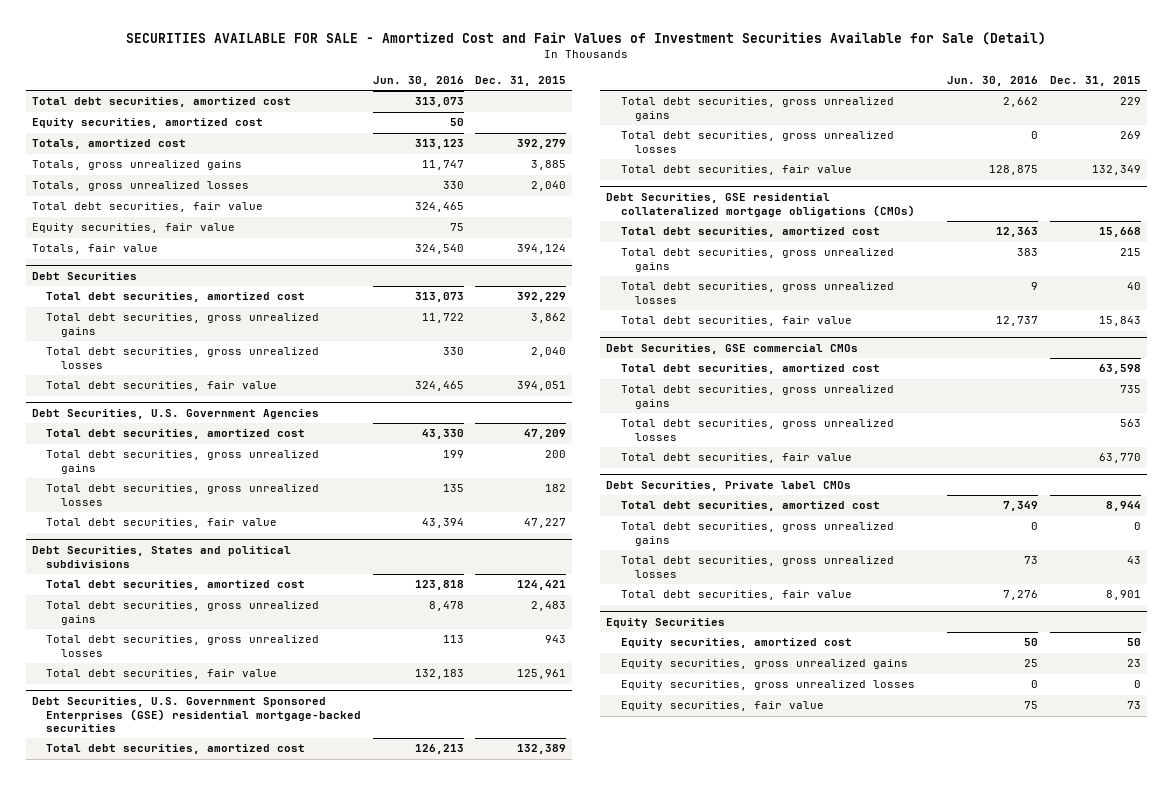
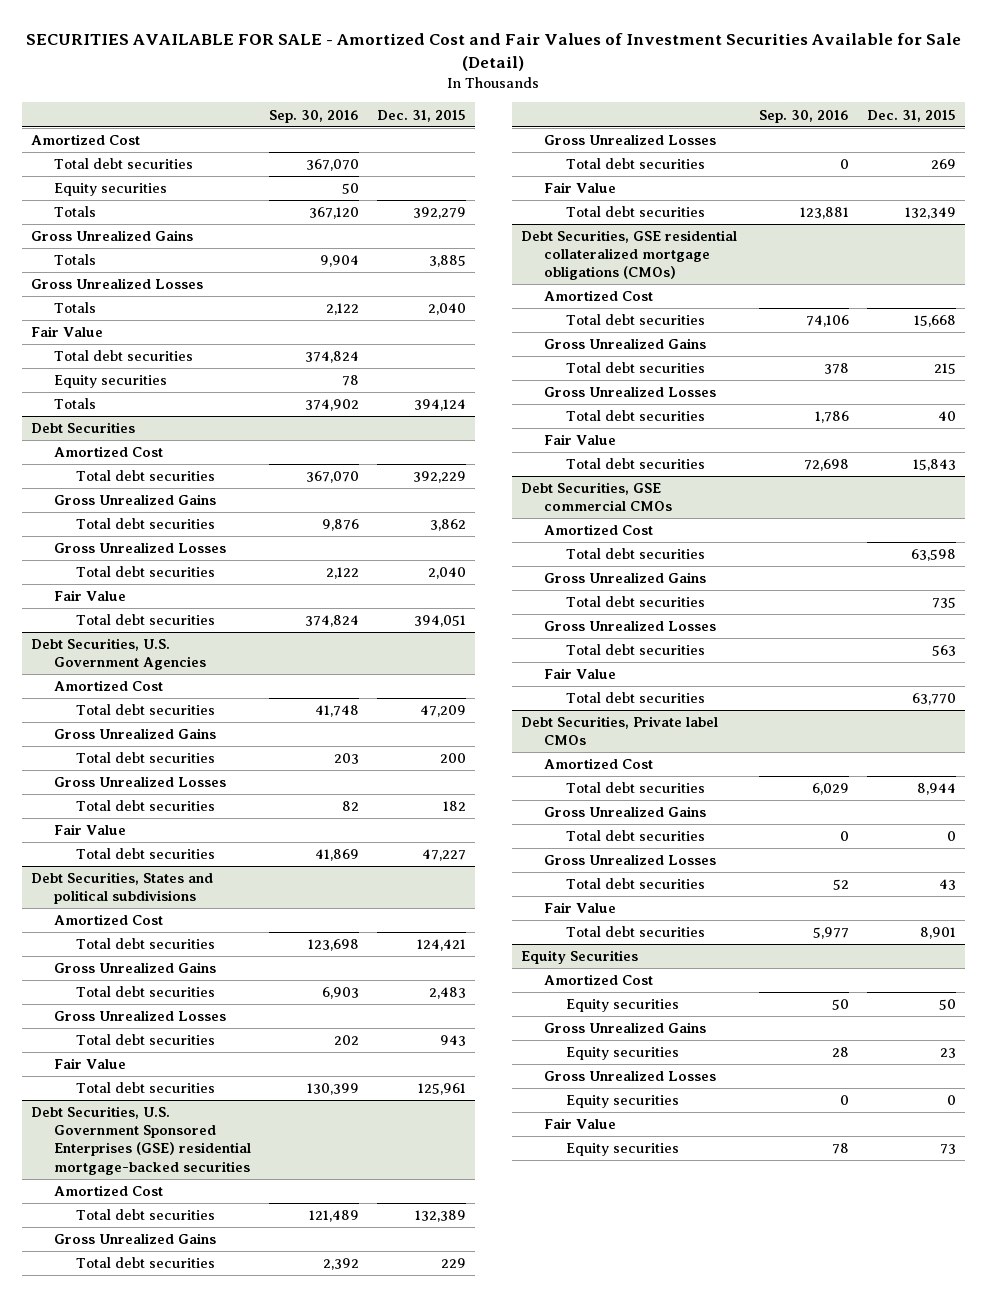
- | Jun. 30, 2016 | Dec. 31, 2015
+ | Sep. 30, 2016 | Dec. 31, 2015
- Total debt securities, amortized cost | 313,073 |
- Equity securities, amortized cost | 50 |
- Totals, amortized cost | 313,123 | 392,279
- Totals, gross unrealized gains | 11,747 | 3,885
- Totals, gross unrealized losses | 330 | 2,040
- Total debt securities, fair value | 324,465 |
- Equity securities, fair value | 75 |
- Totals, fair value | 324,540 | 394,124
+ Amortized Cost
+ Total debt securities | 367,070 |
+ Equity securities | 50 |
+ Totals | 367,120 | 392,279
+ Gross Unrealized Gains
+ Totals | 9,904 | 3,885
+ Gross Unrealized Losses
+ Totals | 2,122 | 2,040
+ Fair Value
+ Total debt securities | 374,824 |
+ Equity securities | 78 |
+ Totals | 374,902 | 394,124
@ Debt Securities
- Total debt securities, amortized cost | 313,073 | 392,229
- Total debt securities, gross unrealized gains | 11,722 | 3,862
- Total debt securities, gross unrealized losses | 330 | 2,040
- Total debt securities, fair value | 324,465 | 394,051
+ Amortized Cost
+ Total debt securities | 367,070 | 392,229
+ Gross Unrealized Gains
+ Total debt securities | 9,876 | 3,862
+ Gross Unrealized Losses
+ Total debt securities | 2,122 | 2,040
+ Fair Value
+ Total debt securities | 374,824 | 394,051
@ Debt Securities, U.S. Government Agencies
- Total debt securities, amortized cost | 43,330 | 47,209
- Total debt securities, gross unrealized gains | 199 | 200
- Total debt securities, gross unrealized losses | 135 | 182
- Total debt securities, fair value | 43,394 | 47,227
+ Amortized Cost
+ Total debt securities | 41,748 | 47,209
+ Gross Unrealized Gains
+ Total debt securities | 203 | 200
+ Gross Unrealized Losses
+ Total debt securities | 82 | 182
+ Fair Value
+ Total debt securities | 41,869 | 47,227
@ Debt Securities, States and political subdivisions
- Total debt securities, amortized cost | 123,818 | 124,421
- Total debt securities, gross unrealized gains | 8,478 | 2,483
- Total debt securities, gross unrealized losses | 113 | 943
- Total debt securities, fair value | 132,183 | 125,961
+ Amortized Cost
+ Total debt securities | 123,698 | 124,421
+ Gross Unrealized Gains
+ Total debt securities | 6,903 | 2,483
+ Gross Unrealized Losses
+ Total debt securities | 202 | 943
+ Fair Value
+ Total debt securities | 130,399 | 125,961
@ Debt Securities, U.S. Government Sponsored Enterprises (GSE) residential mortgage-backed securities
- Total debt securities, amortized cost | 126,213 | 132,389
- Total debt securities, gross unrealized gains | 2,662 | 229
- Total debt securities, gross unrealized losses | 0 | 269
- Total debt securities, fair value | 128,875 | 132,349
+ Amortized Cost
+ Total debt securities | 121,489 | 132,389
+ Gross Unrealized Gains
+ Total debt securities | 2,392 | 229
+ Gross Unrealized Losses
+ Total debt securities | 0 | 269
+ Fair Value
+ Total debt securities | 123,881 | 132,349
@ Debt Securities, GSE residential collateralized mortgage obligations (CMOs)
- Total debt securities, amortized cost | 12,363 | 15,668
- Total debt securities, gross unrealized gains | 383 | 215
- Total debt securities, gross unrealized losses | 9 | 40
- Total debt securities, fair value | 12,737 | 15,843
+ Amortized Cost
+ Total debt securities | 74,106 | 15,668
+ Gross Unrealized Gains
+ Total debt securities | 378 | 215
+ Gross Unrealized Losses
+ Total debt securities | 1,786 | 40
+ Fair Value
+ Total debt securities | 72,698 | 15,843
@ Debt Securities, GSE commercial CMOs
- Total debt securities, amortized cost | | 63,598
- Total debt securities, gross unrealized gains | | 735
- Total debt securities, gross unrealized losses | | 563
- Total debt securities, fair value | | 63,770
+ Amortized Cost
+ Total debt securities | | 63,598
+ Gross Unrealized Gains
+ Total debt securities | | 735
+ Gross Unrealized Losses
+ Total debt securities | | 563
+ Fair Value
+ Total debt securities | | 63,770
@ Debt Securities, Private label CMOs
- Total debt securities, amortized cost | 7,349 | 8,944
- Total debt securities, gross unrealized gains | 0 | 0
- Total debt securities, gross unrealized losses | 73 | 43
- Total debt securities, fair value | 7,276 | 8,901
+ Amortized Cost
+ Total debt securities | 6,029 | 8,944
+ Gross Unrealized Gains
+ Total debt securities | 0 | 0
+ Gross Unrealized Losses
+ Total debt securities | 52 | 43
+ Fair Value
+ Total debt securities | 5,977 | 8,901
@ Equity Securities
- Equity securities, amortized cost | 50 | 50
- Equity securities, gross unrealized gains | 25 | 23
- Equity securities, gross unrealized losses | 0 | 0
- Equity securities, fair value | 75 | 73
+ Amortized Cost
+ Equity securities | 50 | 50
+ Gross Unrealized Gains
+ Equity securities | 28 | 23
+ Gross Unrealized Losses
+ Equity securities | 0 | 0
+ Fair Value
+ Equity securities | 78 | 73

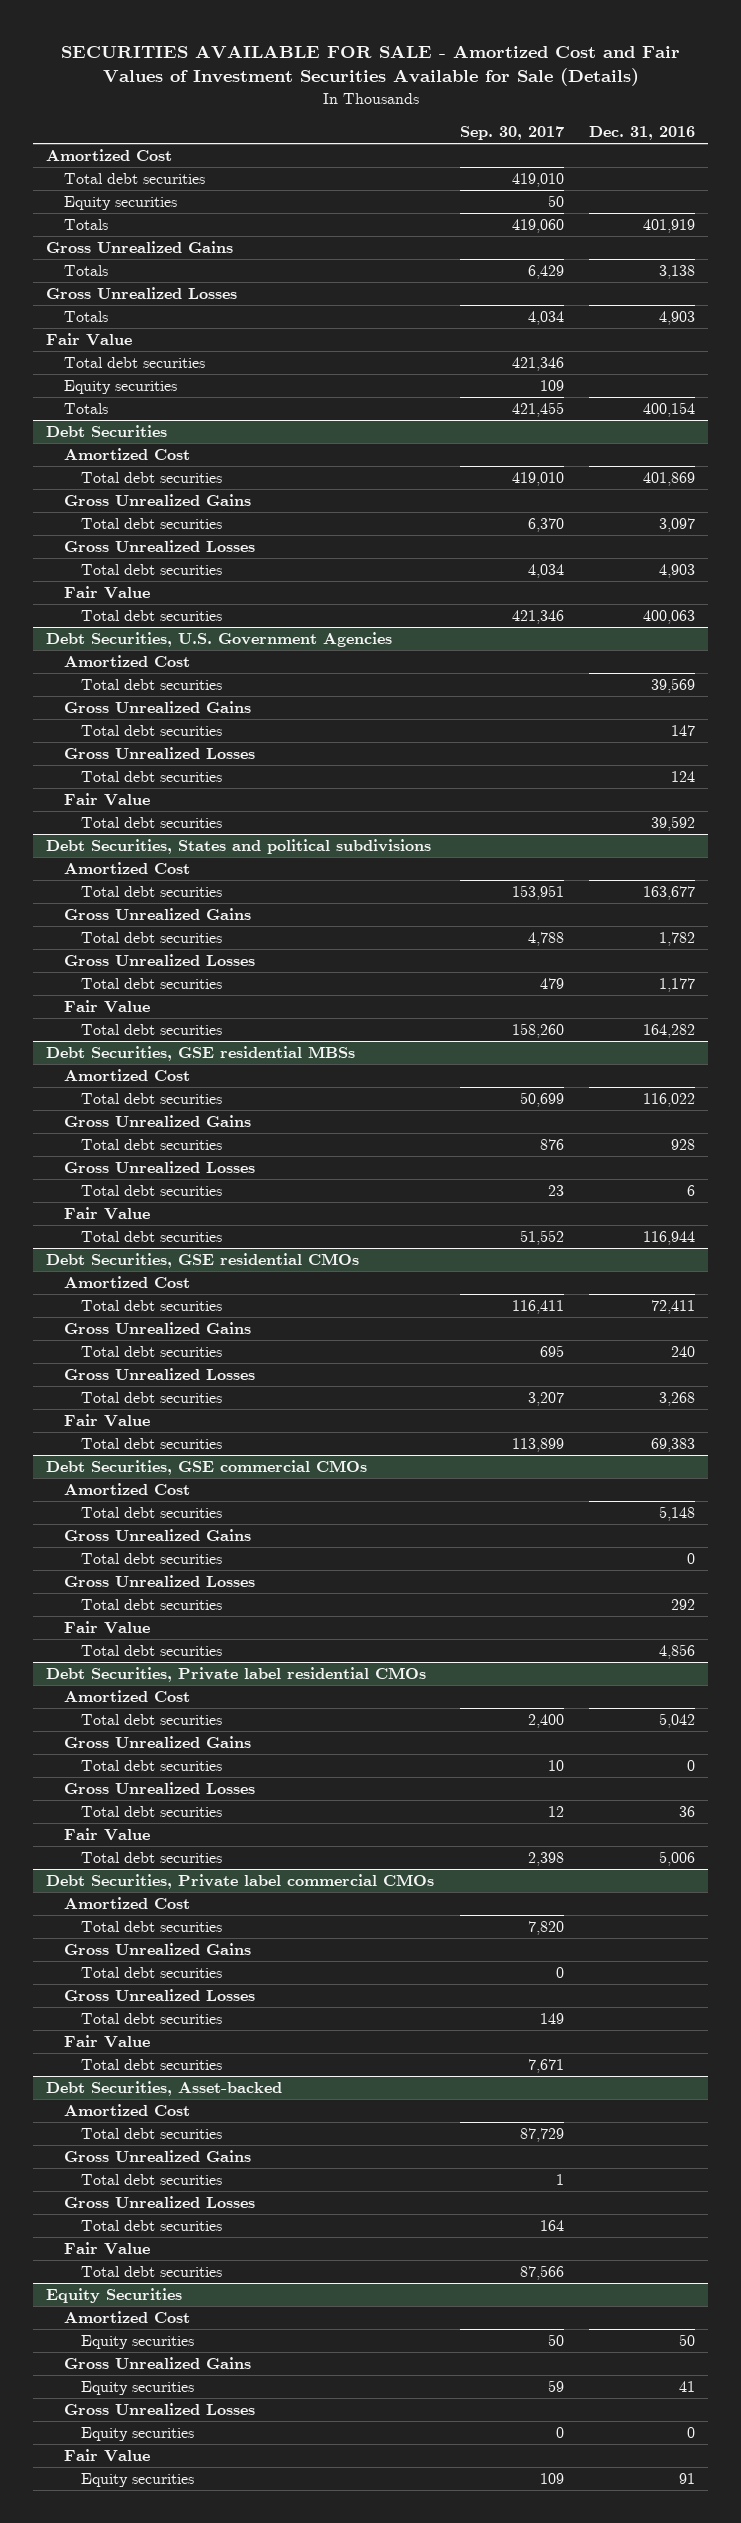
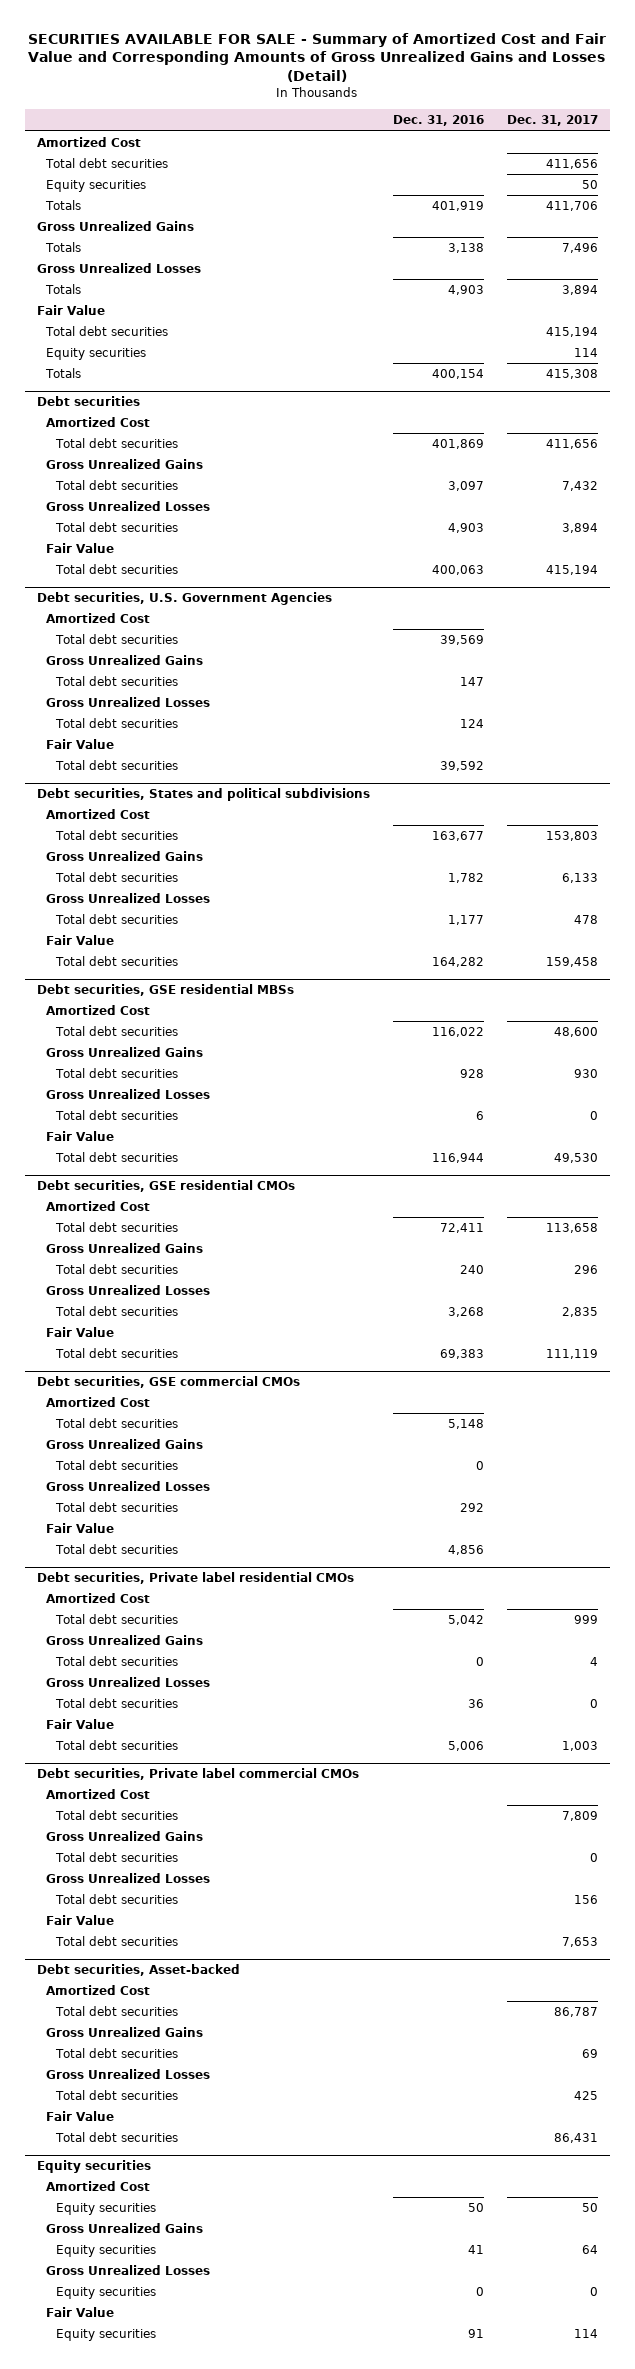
- SECURITIES AVAILABLE FOR SALE - Amortized Cost and Fair Values of Investment Securities Available for Sale (Details)
+ SECURITIES AVAILABLE FOR SALE - Summary of Amortized Cost and Fair Value and Corresponding Amounts of Gross Unrealized Gains and Losses (Detail)
- | Sep. 30, 2017 | Dec. 31, 2016
+ | Dec. 31, 2016 | Dec. 31, 2017
- Debt Securities
+ Debt securities
- Debt Securities, U.S. Government Agencies
+ Debt securities, U.S. Government Agencies
- Debt Securities, States and political subdivisions
+ Debt securities, States and political subdivisions
- Debt Securities, GSE residential MBSs
+ Debt securities, GSE residential MBSs
- Debt Securities, GSE residential CMOs
+ Debt securities, GSE residential CMOs
- Debt Securities, GSE commercial CMOs
+ Debt securities, GSE commercial CMOs
- Debt Securities, Private label residential CMOs
+ Debt securities, Private label residential CMOs
- Debt Securities, Private label commercial CMOs
+ Debt securities, Private label commercial CMOs
- Debt Securities, Asset-backed
+ Debt securities, Asset-backed
- Equity Securities
+ Equity securities

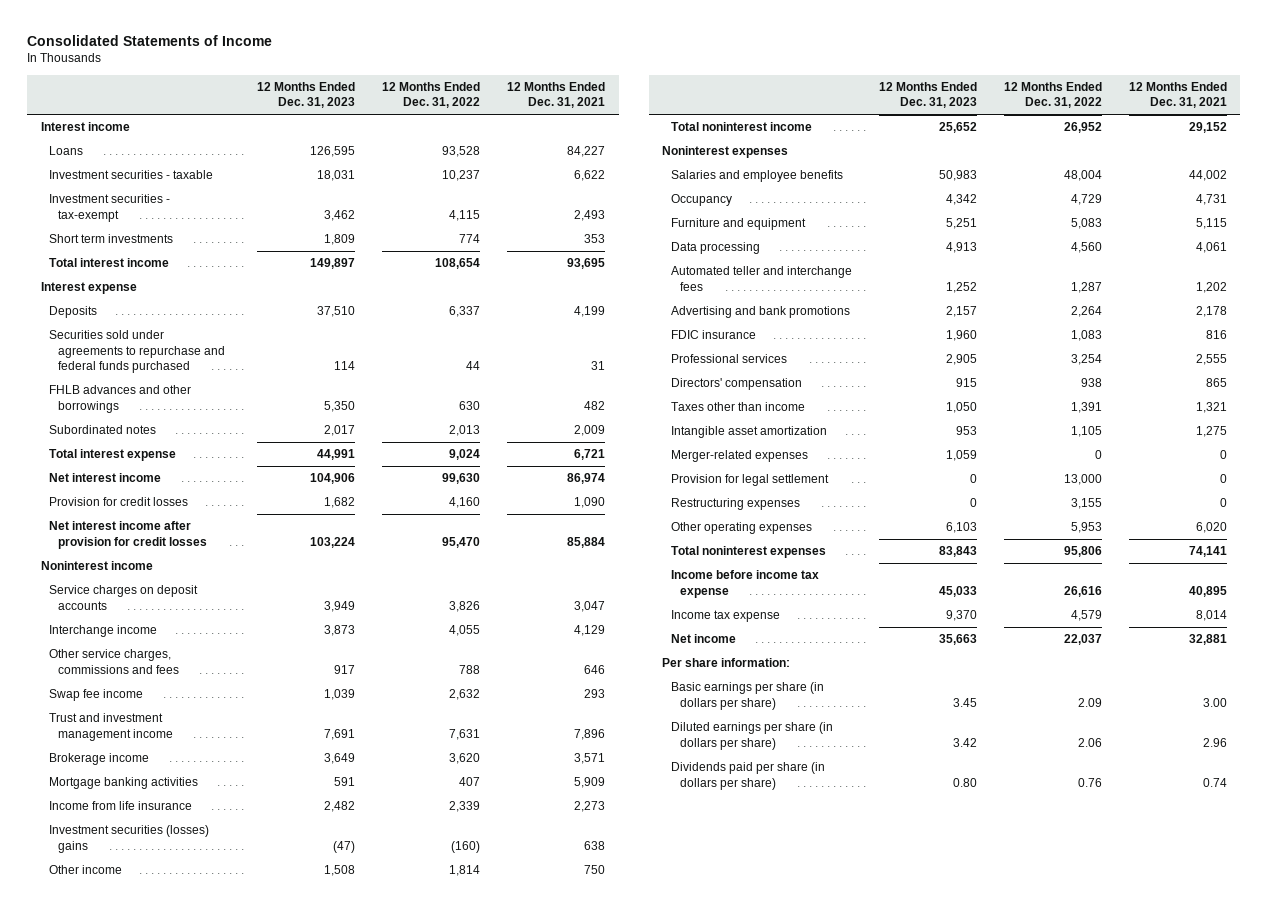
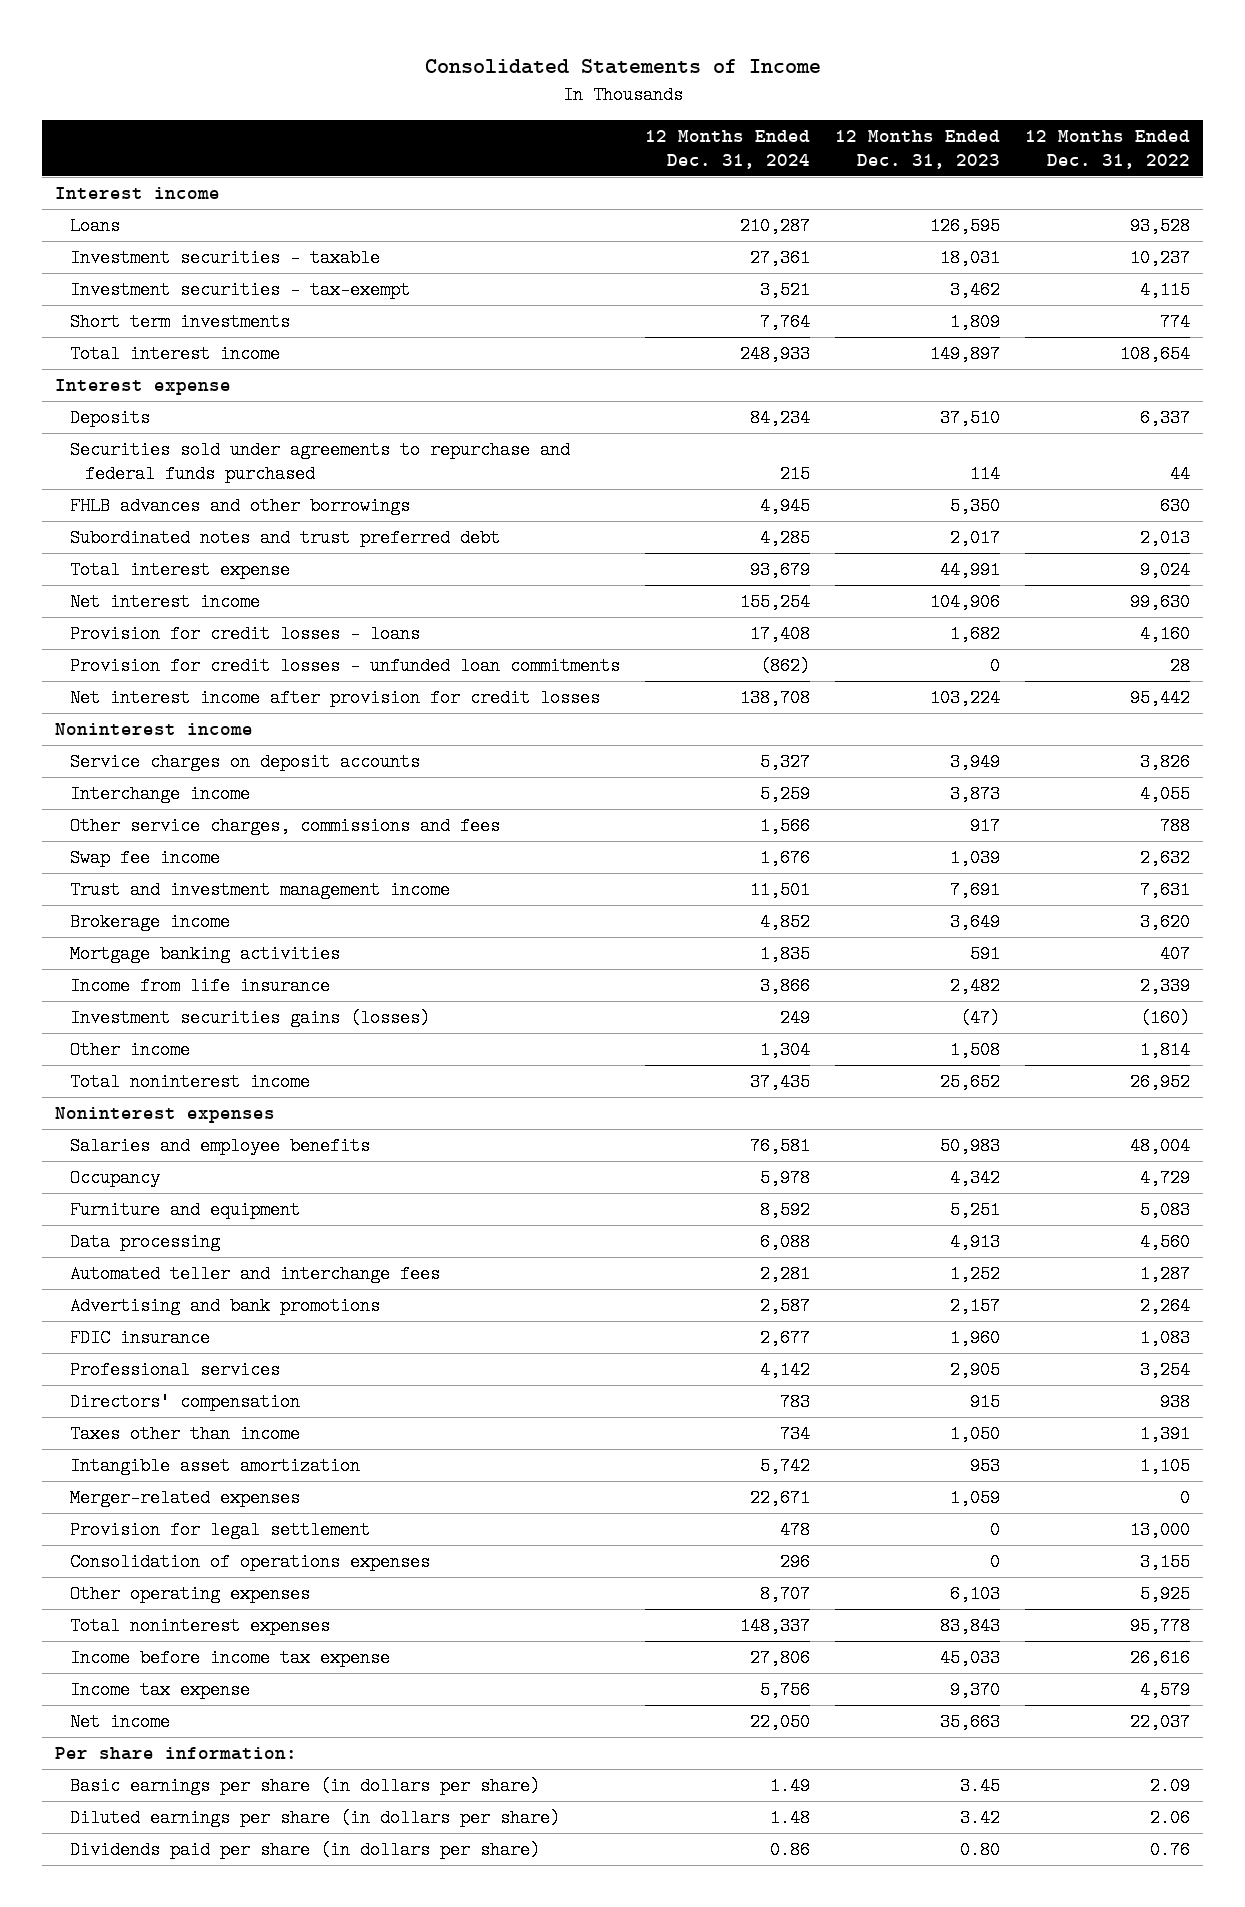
- | 12 Months Ended Dec. 31, 2023 | 12 Months Ended Dec. 31, 2022 | 12 Months Ended Dec. 31, 2021
+ | 12 Months Ended Dec. 31, 2024 | 12 Months Ended Dec. 31, 2023 | 12 Months Ended Dec. 31, 2022
- Subordinated notes | 2,017 | 2,013 | 2,009
+ Subordinated notes and trust preferred debt | 4,285 | 2,017 | 2,013
- Provision for credit losses | 1,682 | 4,160 | 1,090
- Net interest income after provision for credit losses | 103,224 | 95,470 | 85,884
+ Provision for credit losses - loans | 17,408 | 1,682 | 4,160
+ Provision for credit losses - unfunded loan commitments | (862) | 0 | 28
+ Net interest income after provision for credit losses | 138,708 | 103,224 | 95,442
- Investment securities (losses) gains | (47) | (160) | 638
+ Investment securities gains (losses) | 249 | (47) | (160)
- Restructuring expenses | 0 | 3,155 | 0
- Other operating expenses | 6,103 | 5,953 | 6,020
- Total noninterest expenses | 83,843 | 95,806 | 74,141
+ Consolidation of operations expenses | 296 | 0 | 3,155
+ Other operating expenses | 8,707 | 6,103 | 5,925
+ Total noninterest expenses | 148,337 | 83,843 | 95,778

